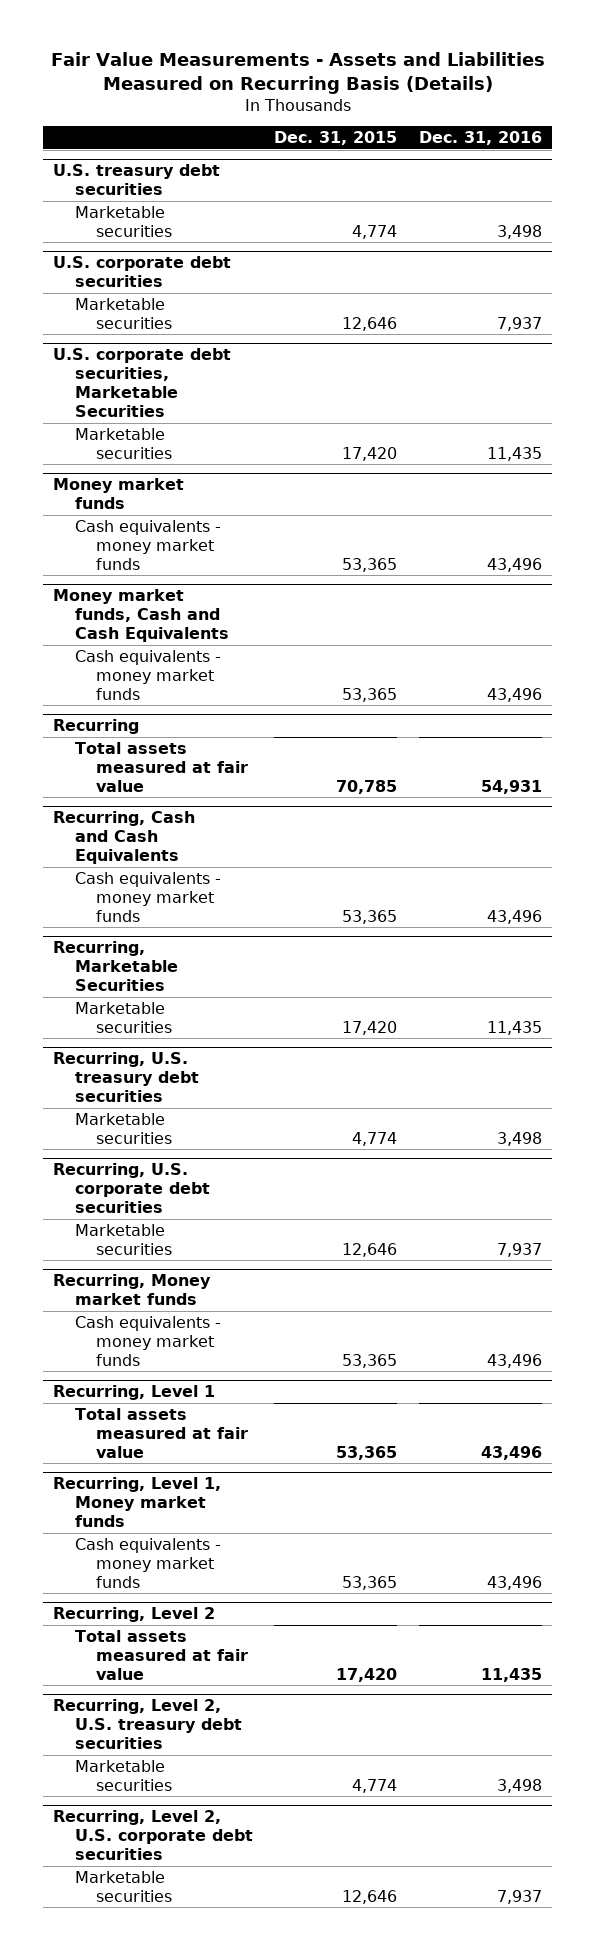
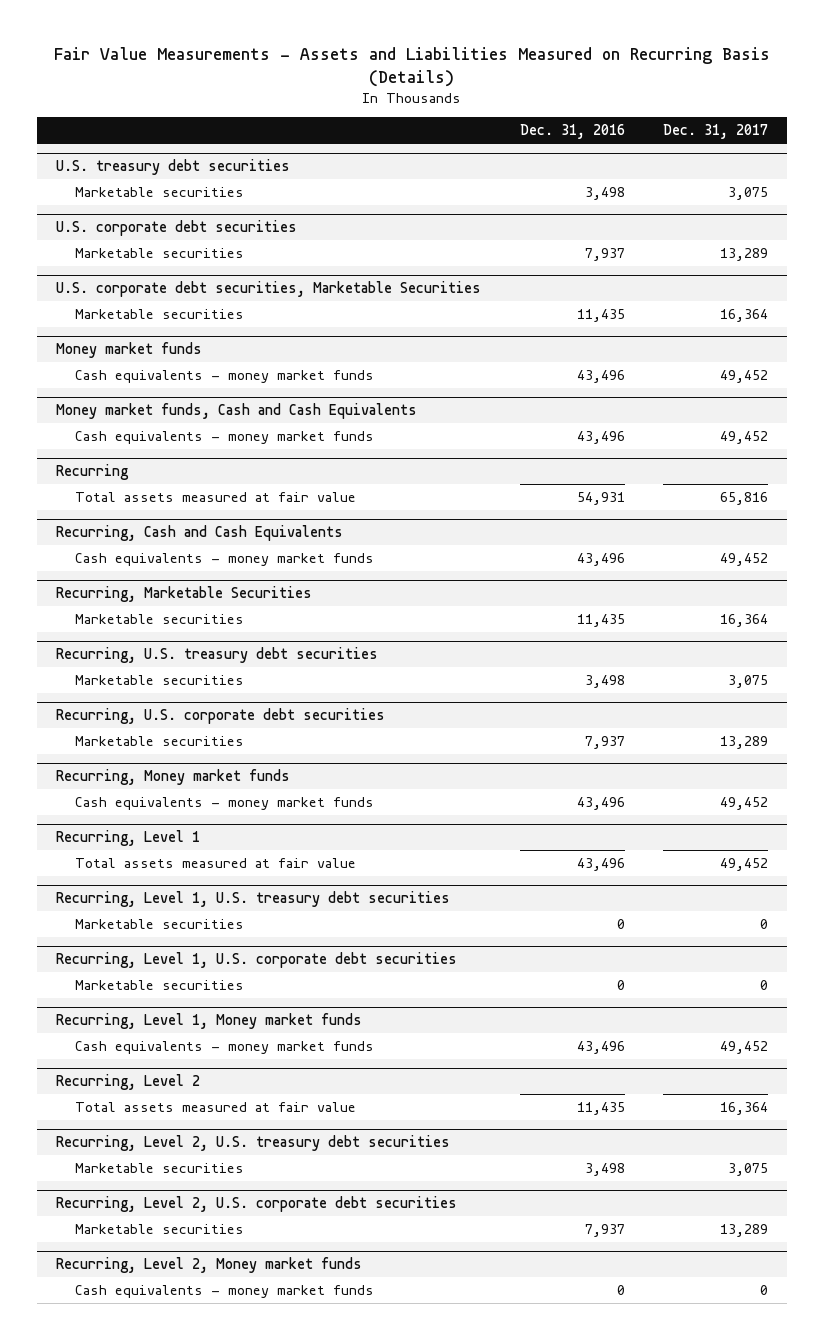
- | Dec. 31, 2015 | Dec. 31, 2016
+ | Dec. 31, 2016 | Dec. 31, 2017
+ Recurring, Level 1, U.S. treasury debt securities
+ Marketable securities | 0 | 0
+ Recurring, Level 1, U.S. corporate debt securities
+ Marketable securities | 0 | 0
+ Recurring, Level 2, Money market funds
+ Cash equivalents - money market funds | 0 | 0

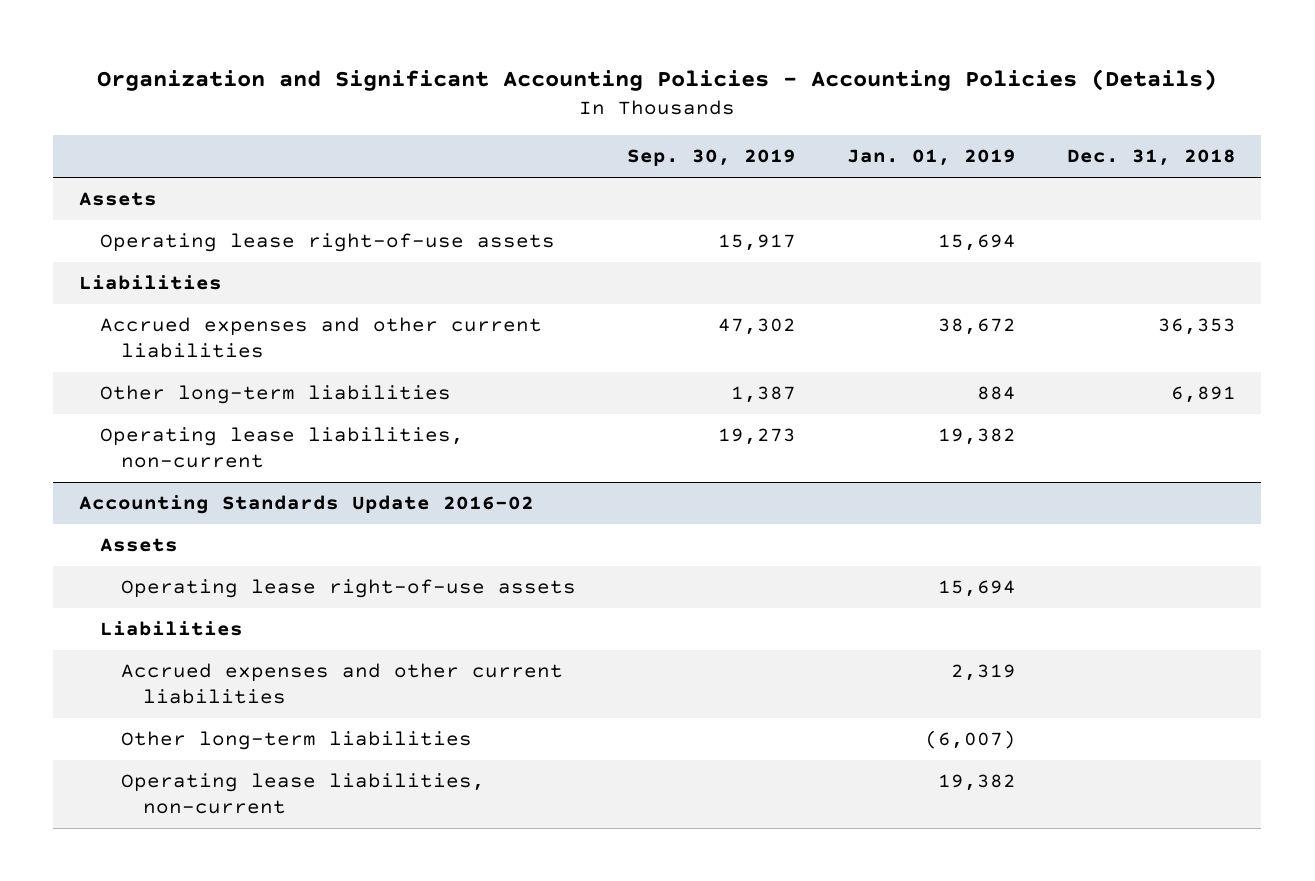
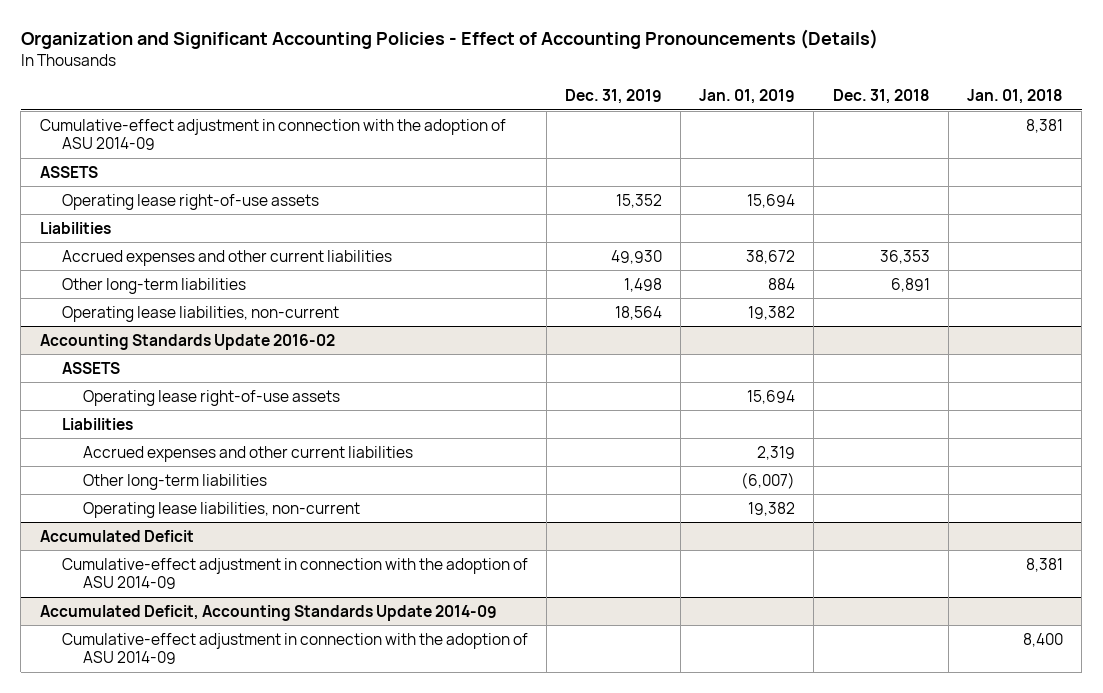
- Organization and Significant Accounting Policies - Accounting Policies (Details)
+ Organization and Significant Accounting Policies - Effect of Accounting Pronouncements (Details)
- | Sep. 30, 2019 | Jan. 01, 2019 | Dec. 31, 2018
+ | Dec. 31, 2019 | Jan. 01, 2019 | Dec. 31, 2018 | Jan. 01, 2018
- Assets
+ Cumulative-effect adjustment in connection with the adoption of ASU 2014-09 | | | | 8,381
+ ASSETS
@ Accounting Standards Update 2016-02
- Assets
+ ASSETS
+ Accumulated Deficit
+ Cumulative-effect adjustment in connection with the adoption of ASU 2014-09 | | | | 8,381
+ Accumulated Deficit, Accounting Standards Update 2014-09
+ Cumulative-effect adjustment in connection with the adoption of ASU 2014-09 | | | | 8,400

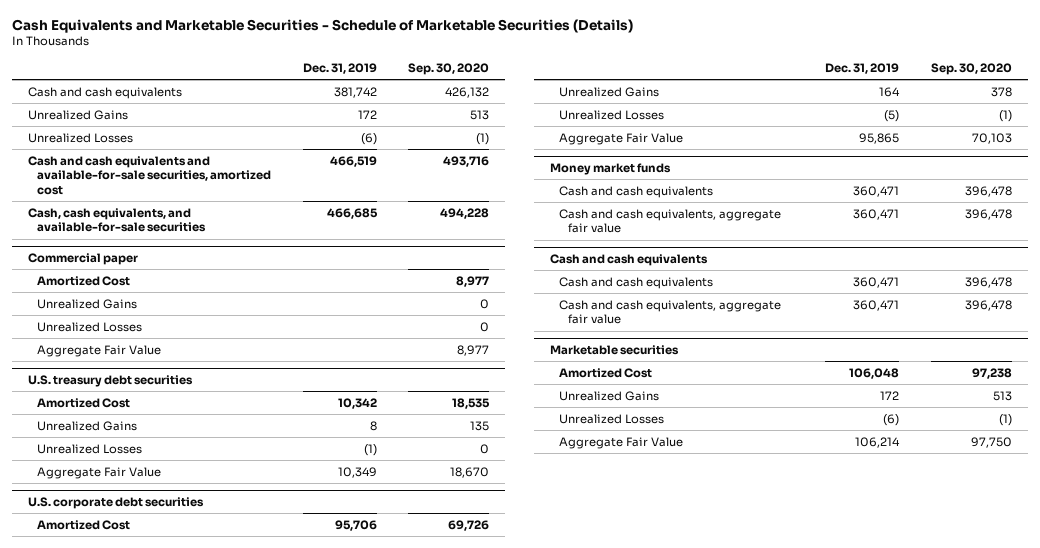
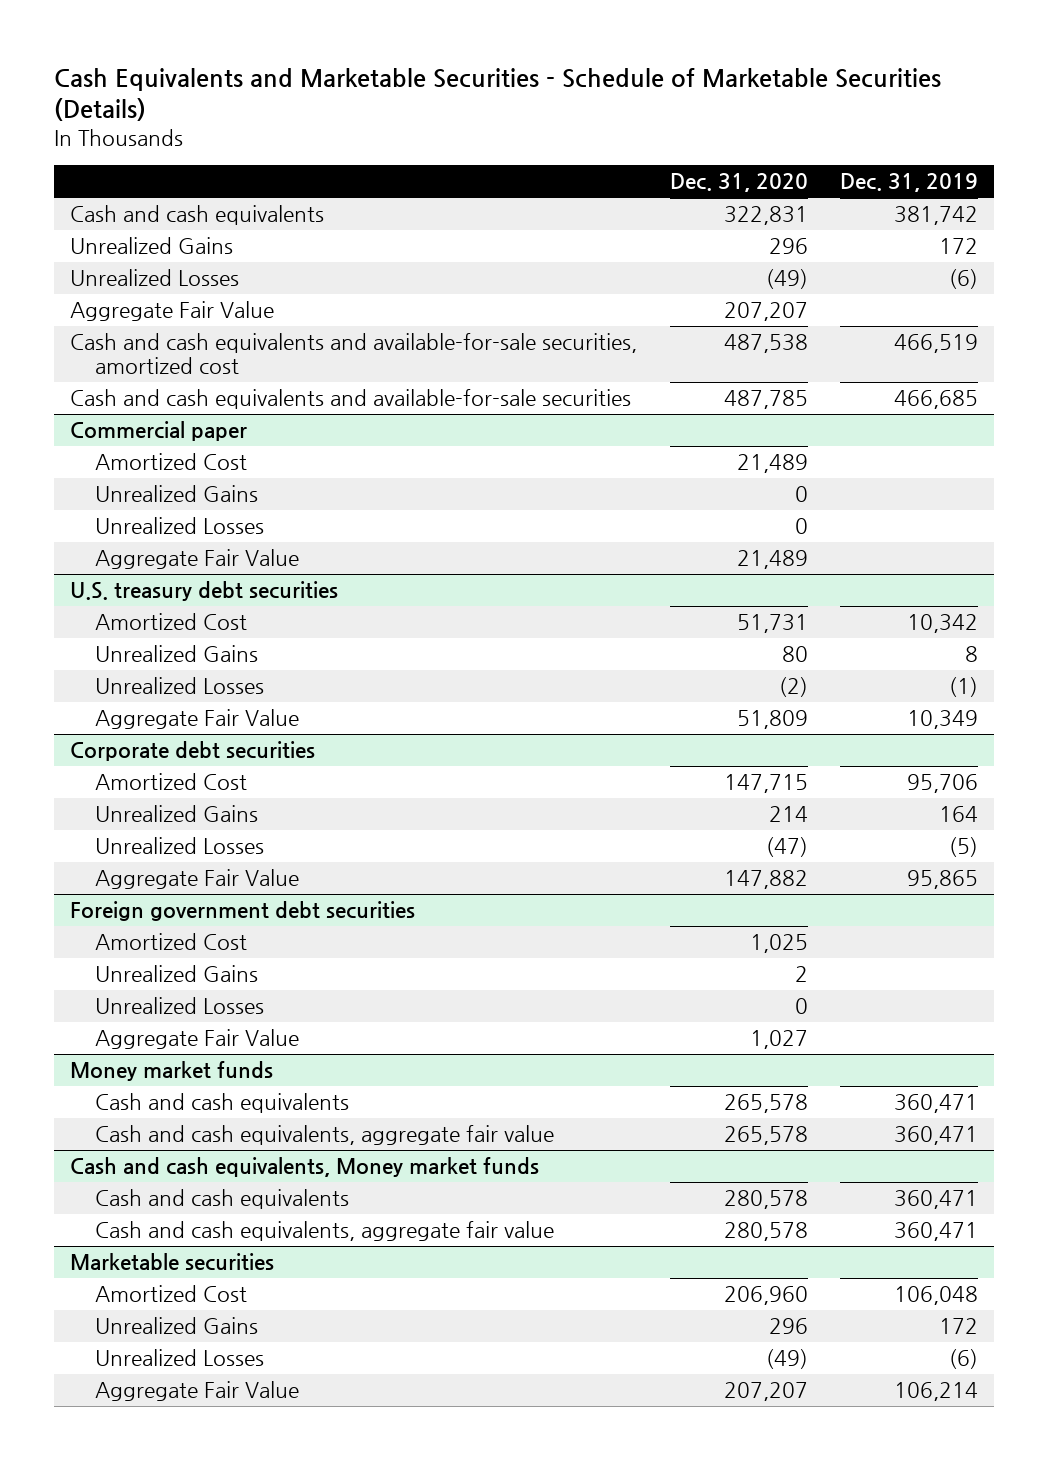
- | Dec. 31, 2019 | Sep. 30, 2020
+ | Dec. 31, 2020 | Dec. 31, 2019
+ Aggregate Fair Value | 207,207 |
- Cash, cash equivalents, and available-for-sale securities | 466,685 | 494,228
+ Cash and cash equivalents and available-for-sale securities | 487,785 | 466,685
- U.S. corporate debt securities
+ Corporate debt securities
+ Foreign government debt securities
+ Amortized Cost | 1,025 |
+ Unrealized Gains | 2 |
+ Unrealized Losses | 0 |
+ Aggregate Fair Value | 1,027 |
- Cash and cash equivalents
+ Cash and cash equivalents, Money market funds

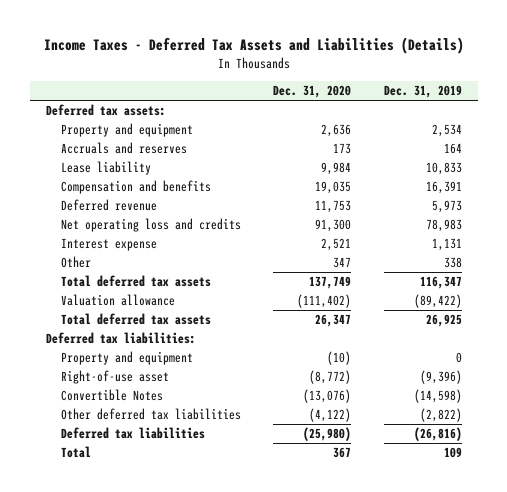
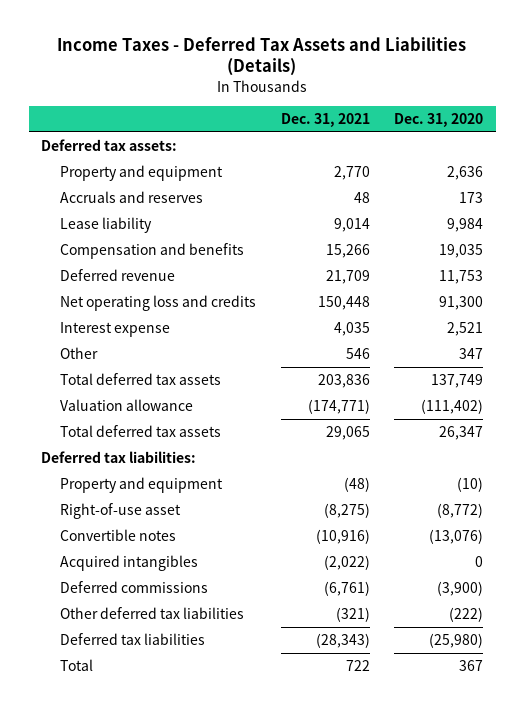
- | Dec. 31, 2020 | Dec. 31, 2019
+ | Dec. 31, 2021 | Dec. 31, 2020
- Convertible Notes | (13,076) | (14,598)
- Other deferred tax liabilities | (4,122) | (2,822)
+ Convertible notes | (10,916) | (13,076)
+ Acquired intangibles | (2,022) | 0
+ Deferred commissions | (6,761) | (3,900)
+ Other deferred tax liabilities | (321) | (222)

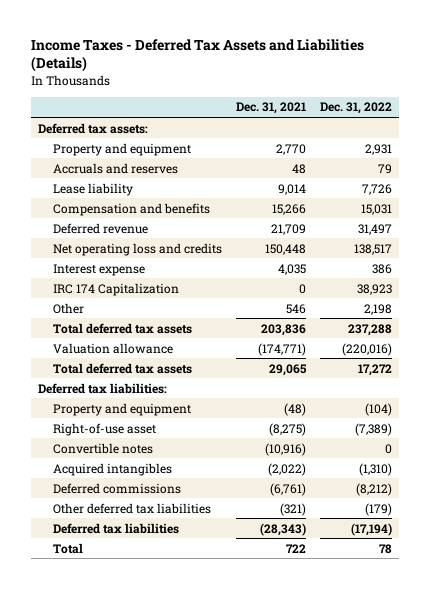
- | Dec. 31, 2021 | Dec. 31, 2020
+ | Dec. 31, 2021 | Dec. 31, 2022
+ IRC 174 Capitalization | 0 | 38,923

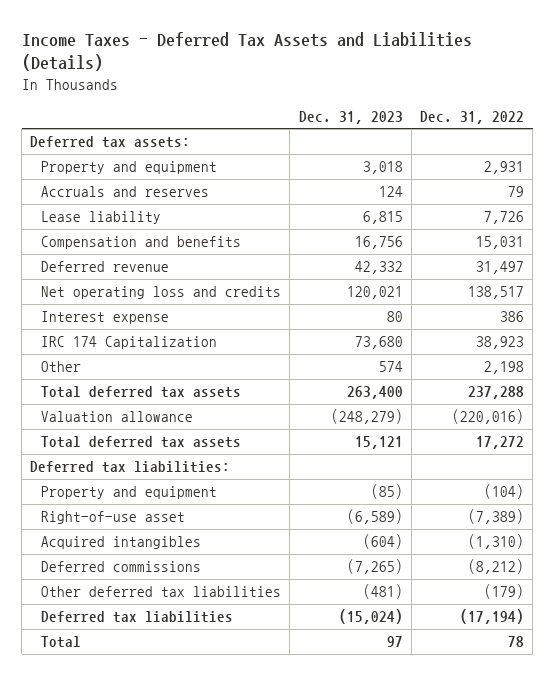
- | Dec. 31, 2021 | Dec. 31, 2022
+ | Dec. 31, 2023 | Dec. 31, 2022
- Convertible notes | (10,916) | 0

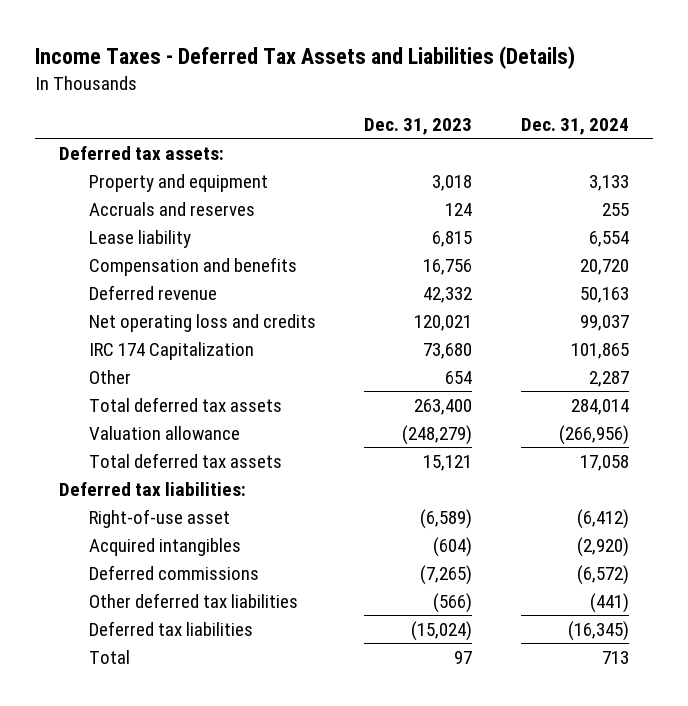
- | Dec. 31, 2023 | Dec. 31, 2022
+ | Dec. 31, 2023 | Dec. 31, 2024
- Interest expense | 80 | 386
- Other | 574 | 2,198
+ Other | 654 | 2,287
- Property and equipment | (85) | (104)
- Other deferred tax liabilities | (481) | (179)
+ Other deferred tax liabilities | (566) | (441)

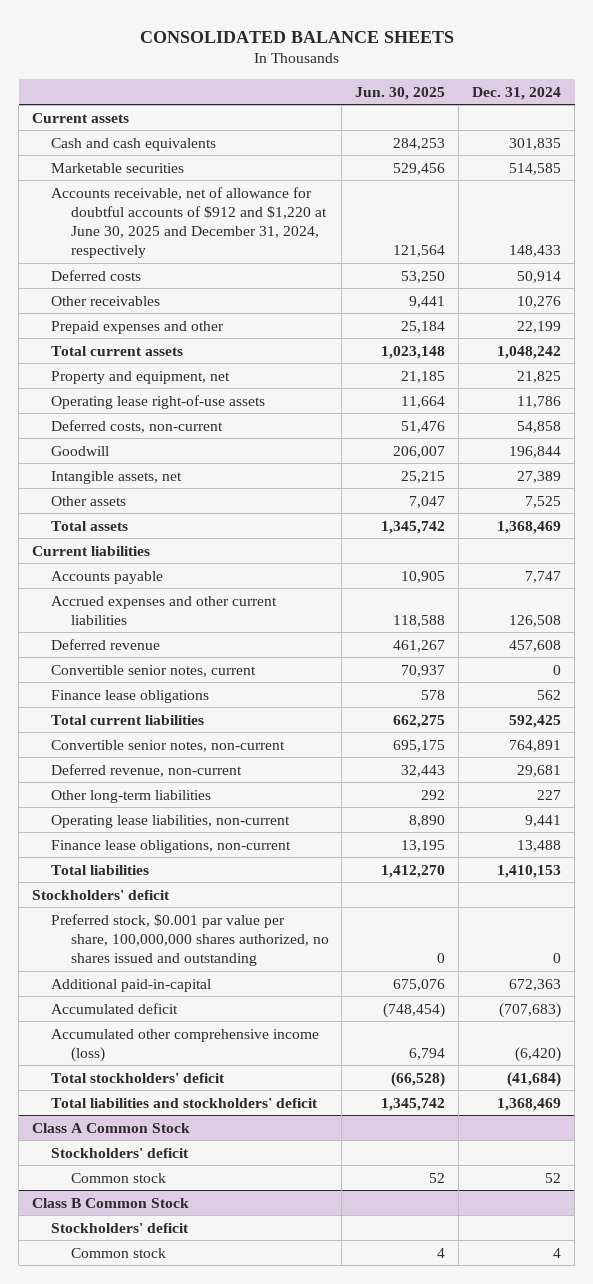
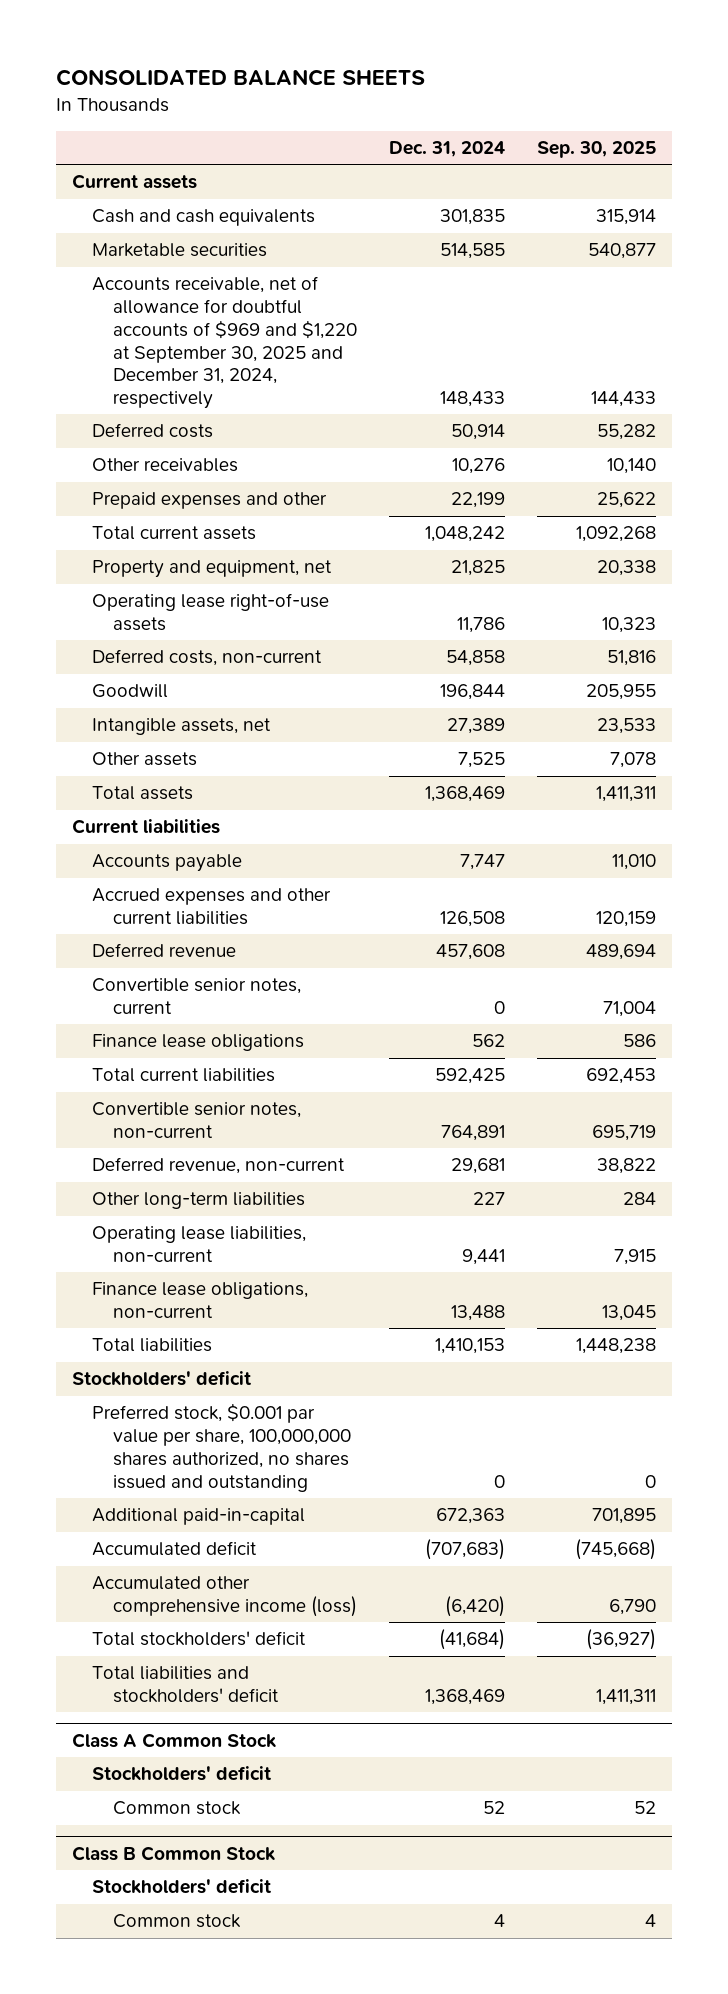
- | Jun. 30, 2025 | Dec. 31, 2024
+ | Dec. 31, 2024 | Sep. 30, 2025
- Accounts receivable, net of allowance for doubtful accounts of $912 and $1,220 at June 30, 2025 and December 31, 2024, respectively | 121,564 | 148,433
+ Accounts receivable, net of allowance for doubtful accounts of $969 and $1,220 at September 30, 2025 and December 31, 2024, respectively | 148,433 | 144,433

